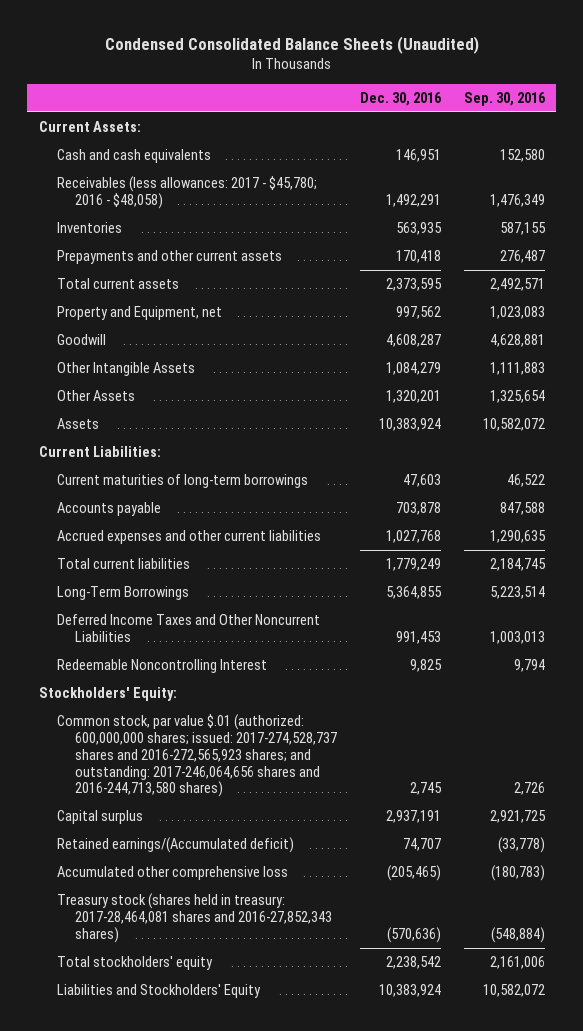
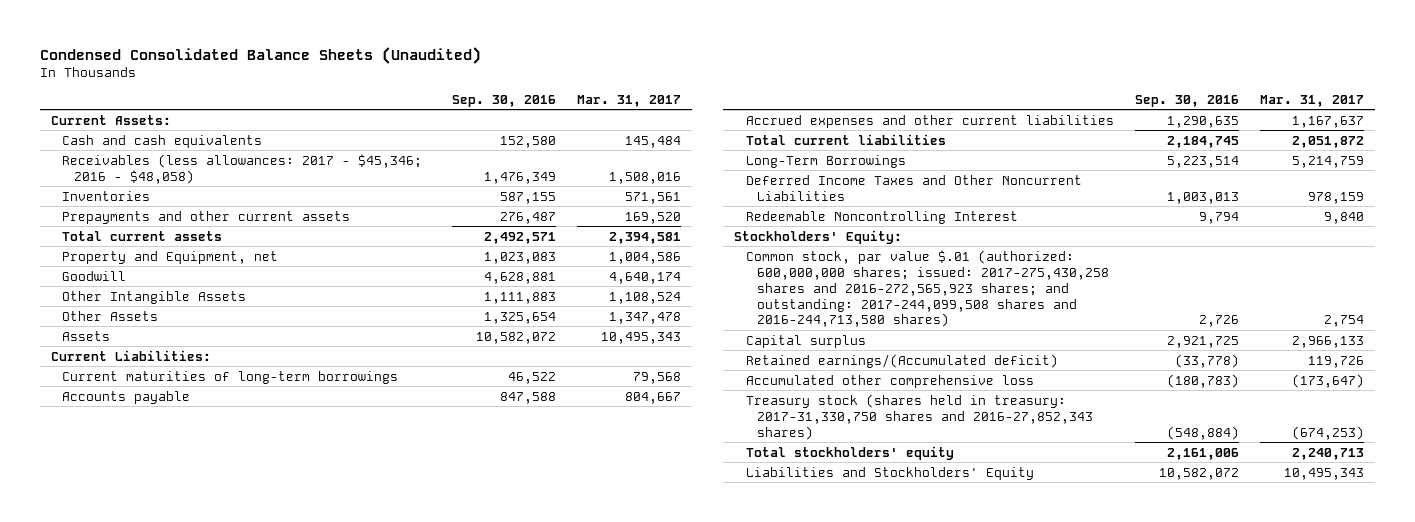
- | Dec. 30, 2016 | Sep. 30, 2016
+ | Sep. 30, 2016 | Mar. 31, 2017
- Receivables (less allowances: 2017 - $45,780; 2016 - $48,058) | 1,492,291 | 1,476,349
+ Receivables (less allowances: 2017 - $45,346; 2016 - $48,058) | 1,476,349 | 1,508,016
- Common stock, par value $.01 (authorized: 600,000,000 shares; issued: 2017-274,528,737 shares and 2016-272,565,923 shares; and outstanding: 2017-246,064,656 shares and 2016-244,713,580 shares) | 2,745 | 2,726
+ Common stock, par value $.01 (authorized: 600,000,000 shares; issued: 2017-275,430,258 shares and 2016-272,565,923 shares; and outstanding: 2017-244,099,508 shares and 2016-244,713,580 shares) | 2,726 | 2,754
- Treasury stock (shares held in treasury: 2017-28,464,081 shares and 2016-27,852,343 shares) | (570,636) | (548,884)
+ Treasury stock (shares held in treasury: 2017-31,330,750 shares and 2016-27,852,343 shares) | (548,884) | (674,253)

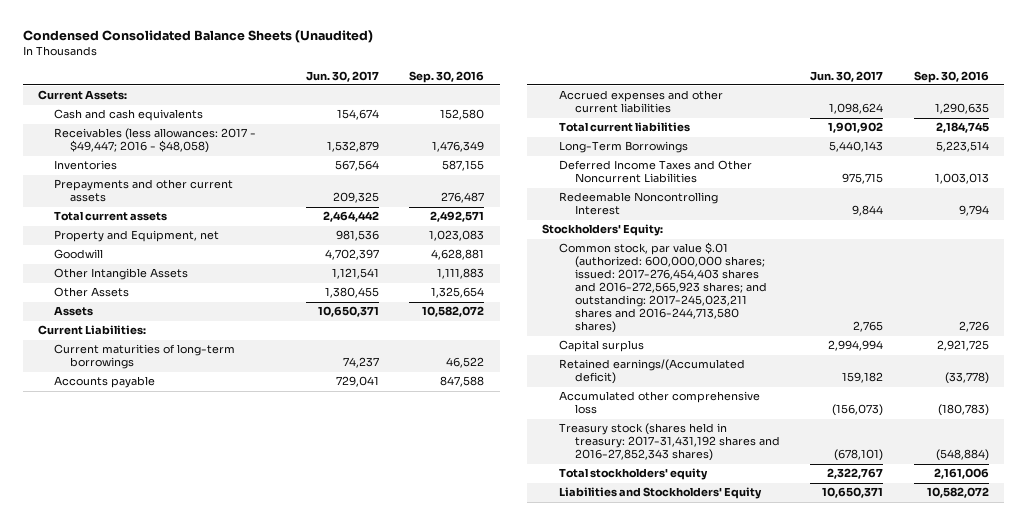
- | Sep. 30, 2016 | Mar. 31, 2017
+ | Jun. 30, 2017 | Sep. 30, 2016
- Receivables (less allowances: 2017 - $45,346; 2016 - $48,058) | 1,476,349 | 1,508,016
+ Receivables (less allowances: 2017 - $49,447; 2016 - $48,058) | 1,532,879 | 1,476,349
- Common stock, par value $.01 (authorized: 600,000,000 shares; issued: 2017-275,430,258 shares and 2016-272,565,923 shares; and outstanding: 2017-244,099,508 shares and 2016-244,713,580 shares) | 2,726 | 2,754
+ Common stock, par value $.01 (authorized: 600,000,000 shares; issued: 2017-276,454,403 shares and 2016-272,565,923 shares; and outstanding: 2017-245,023,211 shares and 2016-244,713,580 shares) | 2,765 | 2,726
- Treasury stock (shares held in treasury: 2017-31,330,750 shares and 2016-27,852,343 shares) | (548,884) | (674,253)
+ Treasury stock (shares held in treasury: 2017-31,431,192 shares and 2016-27,852,343 shares) | (678,101) | (548,884)

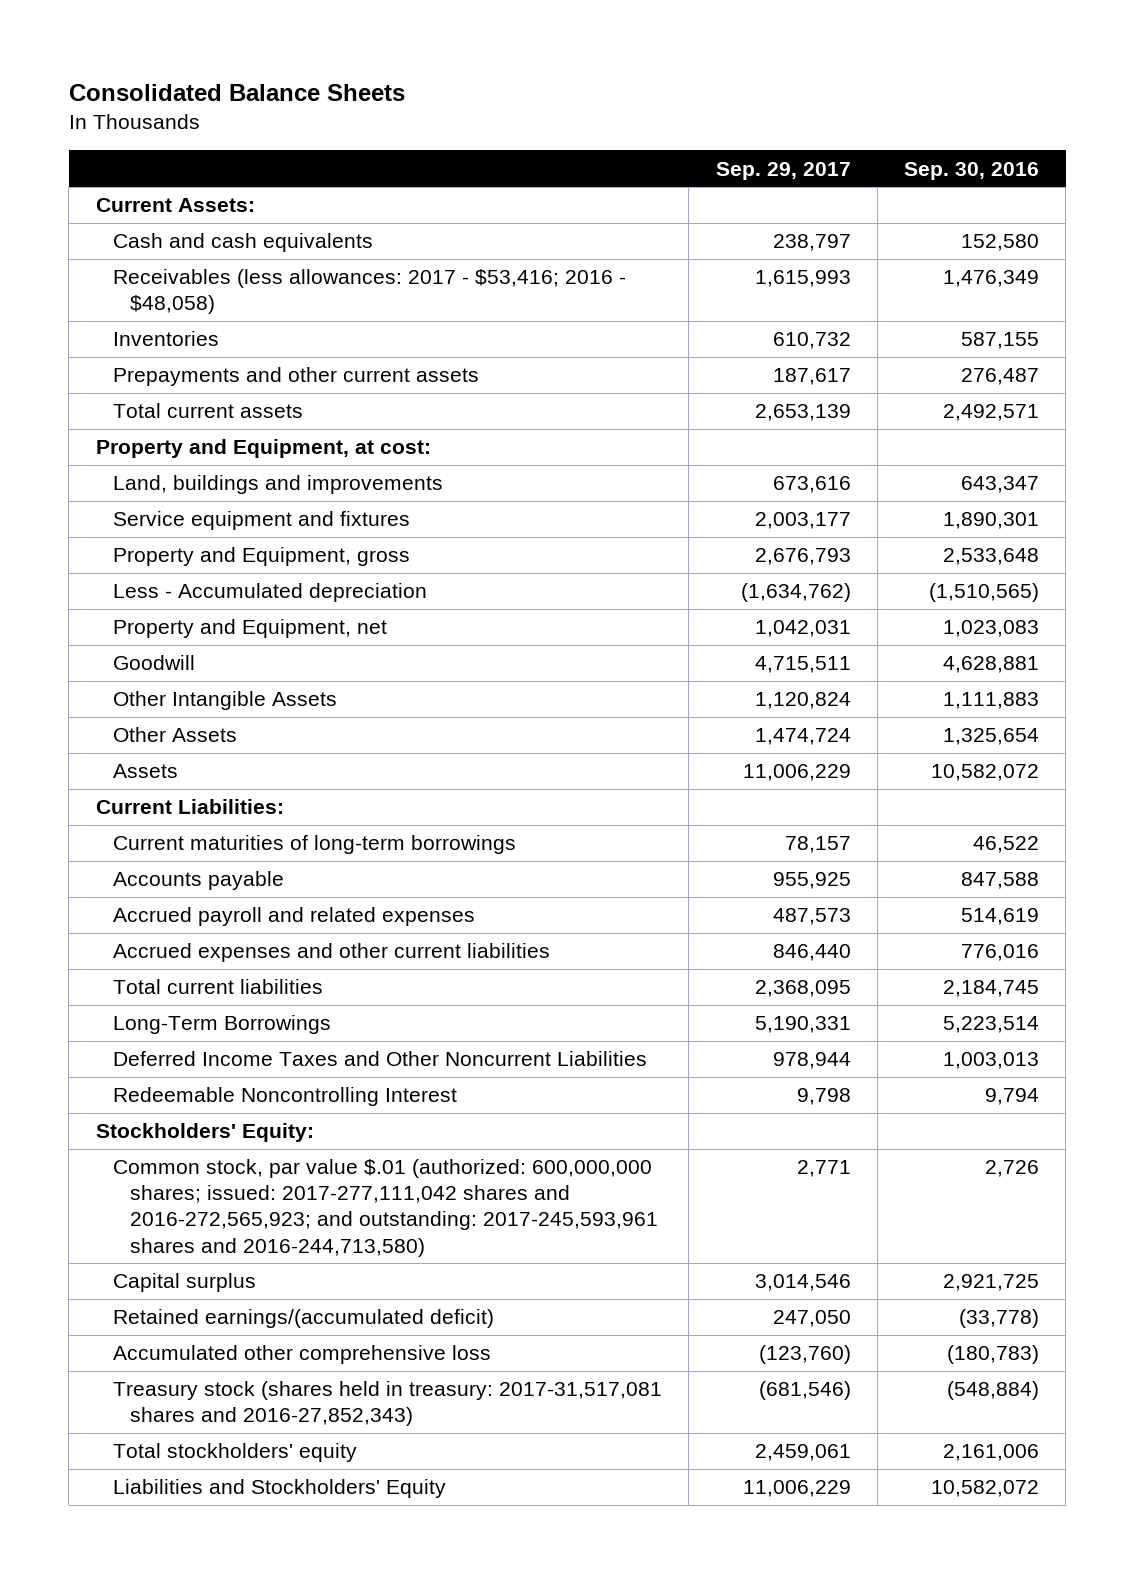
- Condensed Consolidated Balance Sheets (Unaudited)
+ Consolidated Balance Sheets
- | Jun. 30, 2017 | Sep. 30, 2016
+ | Sep. 29, 2017 | Sep. 30, 2016
- Receivables (less allowances: 2017 - $49,447; 2016 - $48,058) | 1,532,879 | 1,476,349
+ Receivables (less allowances: 2017 - $53,416; 2016 - $48,058) | 1,615,993 | 1,476,349
+ Property and Equipment, at cost:
+ Land, buildings and improvements | 673,616 | 643,347
+ Service equipment and fixtures | 2,003,177 | 1,890,301
+ Property and Equipment, gross | 2,676,793 | 2,533,648
+ Less - Accumulated depreciation | (1,634,762) | (1,510,565)
- Accrued expenses and other current liabilities | 1,098,624 | 1,290,635
+ Accrued payroll and related expenses | 487,573 | 514,619
+ Accrued expenses and other current liabilities | 846,440 | 776,016
- Common stock, par value $.01 (authorized: 600,000,000 shares; issued: 2017-276,454,403 shares and 2016-272,565,923 shares; and outstanding: 2017-245,023,211 shares and 2016-244,713,580 shares) | 2,765 | 2,726
+ Common stock, par value $.01 (authorized: 600,000,000 shares; issued: 2017-277,111,042 shares and 2016-272,565,923; and outstanding: 2017-245,593,961 shares and 2016-244,713,580) | 2,771 | 2,726
- Retained earnings/(Accumulated deficit) | 159,182 | (33,778)
+ Retained earnings/(accumulated deficit) | 247,050 | (33,778)
- Treasury stock (shares held in treasury: 2017-31,431,192 shares and 2016-27,852,343 shares) | (678,101) | (548,884)
+ Treasury stock (shares held in treasury: 2017-31,517,081 shares and 2016-27,852,343) | (681,546) | (548,884)

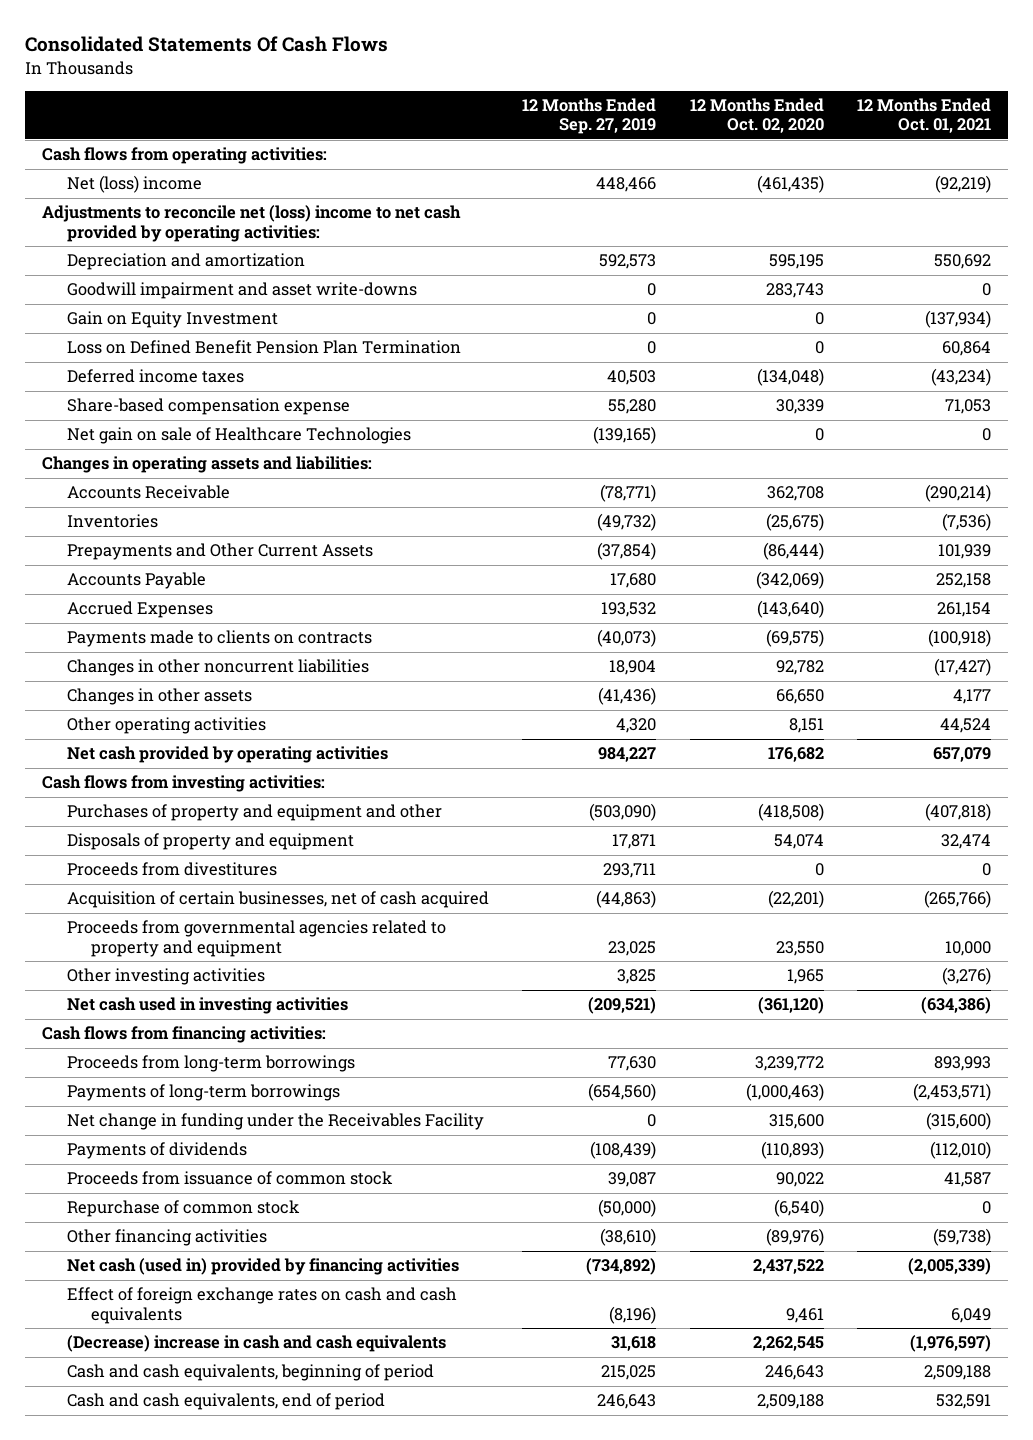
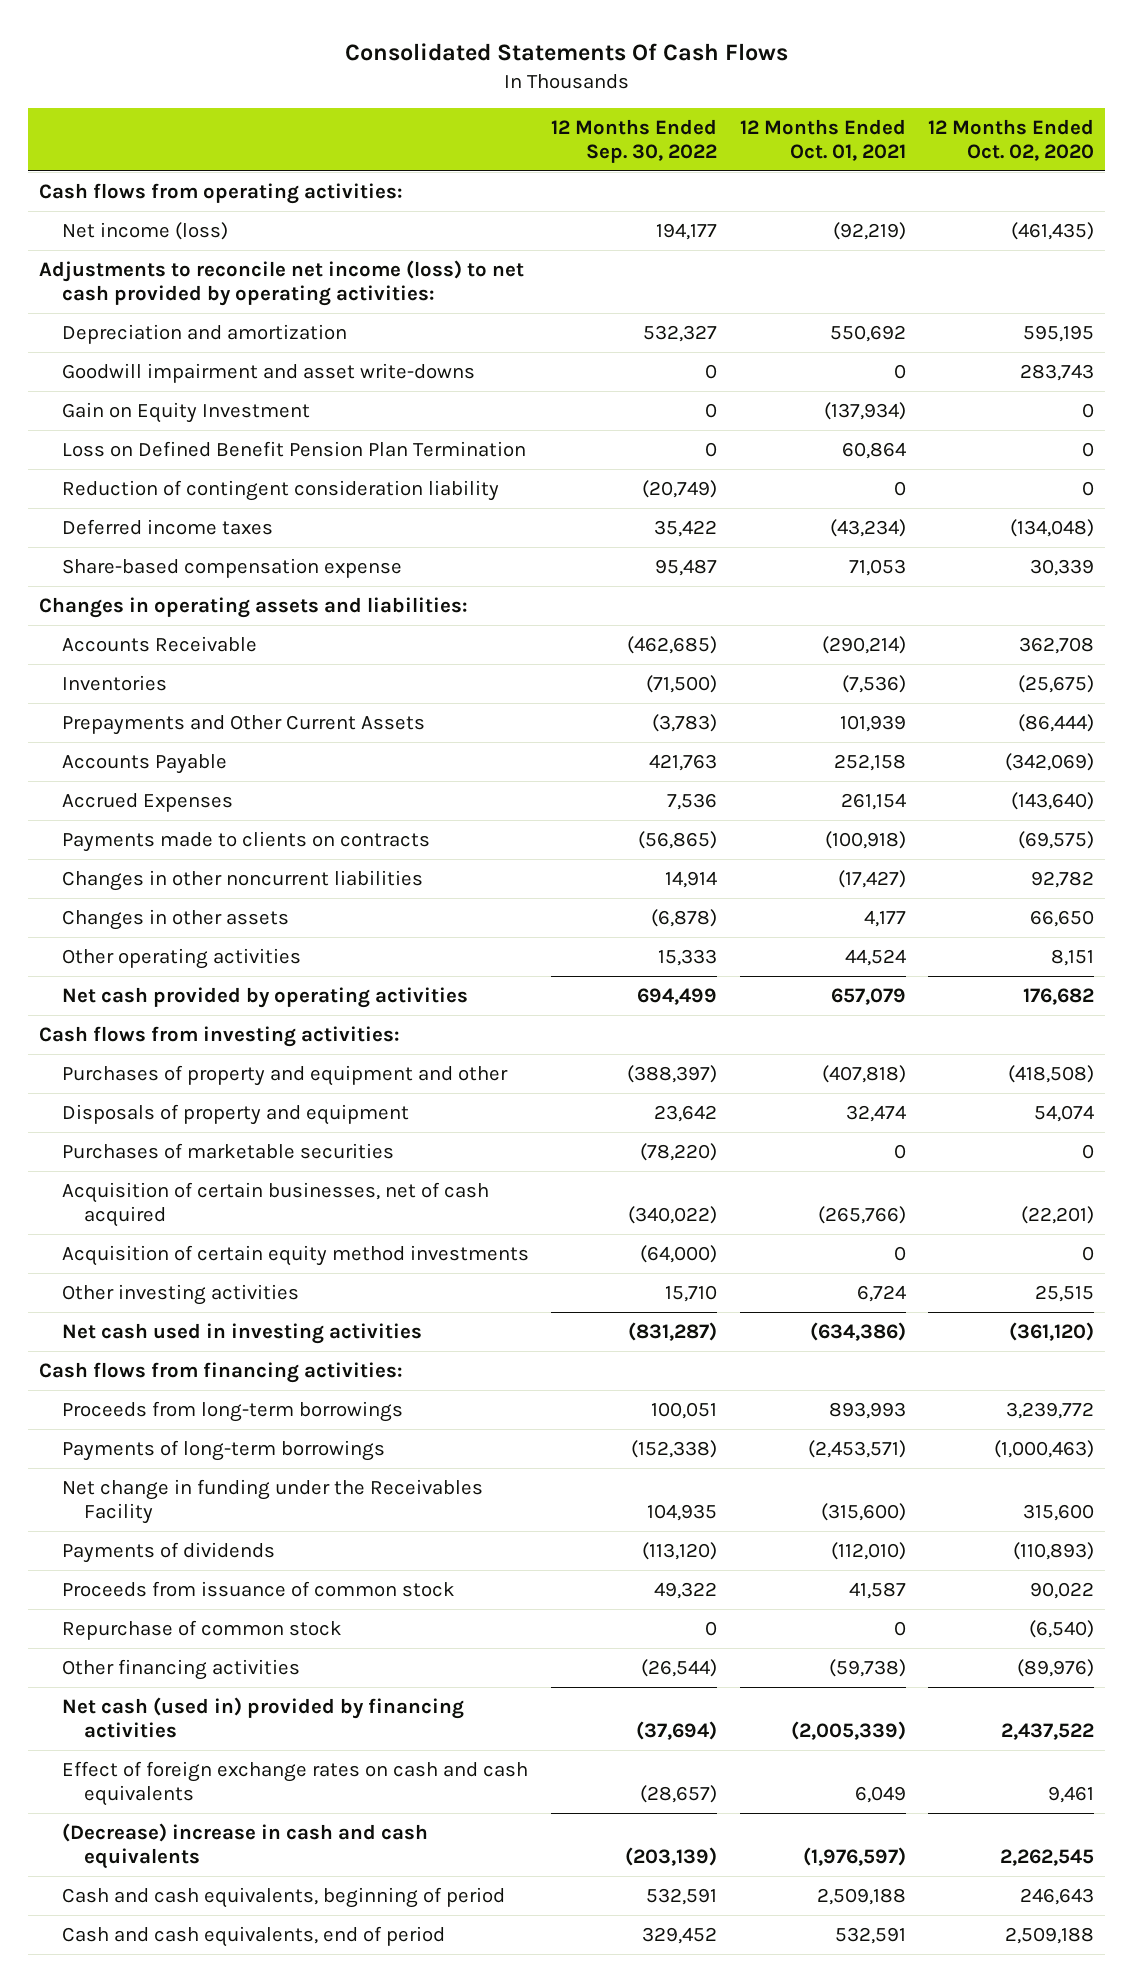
- | 12 Months Ended Sep. 27, 2019 | 12 Months Ended Oct. 02, 2020 | 12 Months Ended Oct. 01, 2021
+ | 12 Months Ended Sep. 30, 2022 | 12 Months Ended Oct. 01, 2021 | 12 Months Ended Oct. 02, 2020
- Net (loss) income | 448,466 | (461,435) | (92,219)
- Adjustments to reconcile net (loss) income to net cash provided by operating activities:
+ Net income (loss) | 194,177 | (92,219) | (461,435)
+ Adjustments to reconcile net income (loss) to net cash provided by operating activities:
+ Reduction of contingent consideration liability | (20,749) | 0 | 0
- Net gain on sale of Healthcare Technologies | (139,165) | 0 | 0
- Proceeds from divestitures | 293,711 | 0 | 0
+ Purchases of marketable securities | (78,220) | 0 | 0
- Proceeds from governmental agencies related to property and equipment | 23,025 | 23,550 | 10,000
- Other investing activities | 3,825 | 1,965 | (3,276)
+ Acquisition of certain equity method investments | (64,000) | 0 | 0
+ Other investing activities | 15,710 | 6,724 | 25,515

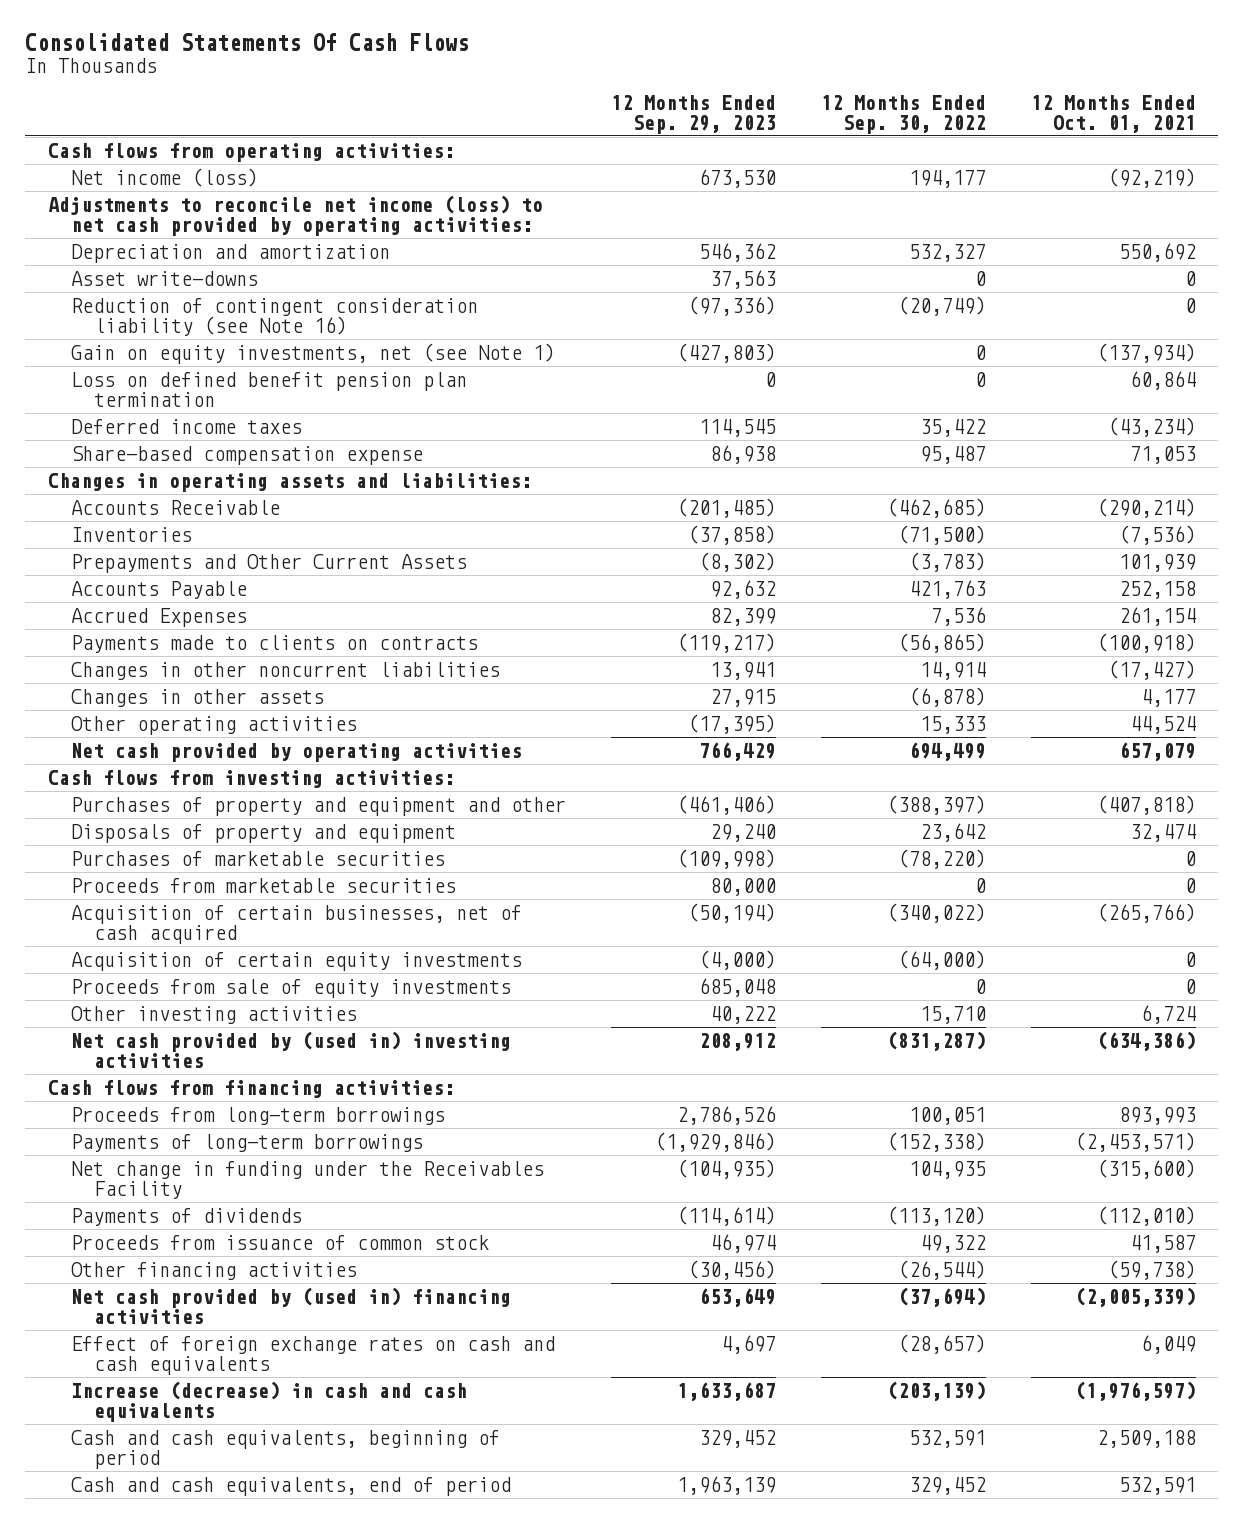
- | 12 Months Ended Sep. 30, 2022 | 12 Months Ended Oct. 01, 2021 | 12 Months Ended Oct. 02, 2020
+ | 12 Months Ended Sep. 29, 2023 | 12 Months Ended Sep. 30, 2022 | 12 Months Ended Oct. 01, 2021
- Goodwill impairment and asset write-downs | 0 | 0 | 283,743
- Gain on Equity Investment | 0 | (137,934) | 0
- Loss on Defined Benefit Pension Plan Termination | 0 | 60,864 | 0
- Reduction of contingent consideration liability | (20,749) | 0 | 0
+ Asset write-downs | 37,563 | 0 | 0
+ Reduction of contingent consideration liability (see Note 16) | (97,336) | (20,749) | 0
+ Gain on equity investments, net (see Note 1) | (427,803) | 0 | (137,934)
+ Loss on defined benefit pension plan termination | 0 | 0 | 60,864
+ Proceeds from marketable securities | 80,000 | 0 | 0
- Acquisition of certain equity method investments | (64,000) | 0 | 0
+ Acquisition of certain equity investments | (4,000) | (64,000) | 0
+ Proceeds from sale of equity investments | 685,048 | 0 | 0
- Net cash used in investing activities | (831,287) | (634,386) | (361,120)
+ Net cash provided by (used in) investing activities | 208,912 | (831,287) | (634,386)
- Repurchase of common stock | 0 | 0 | (6,540)
- Net cash (used in) provided by financing activities | (37,694) | (2,005,339) | 2,437,522
+ Net cash provided by (used in) financing activities | 653,649 | (37,694) | (2,005,339)
- (Decrease) increase in cash and cash equivalents | (203,139) | (1,976,597) | 2,262,545
+ Increase (decrease) in cash and cash equivalents | 1,633,687 | (203,139) | (1,976,597)

